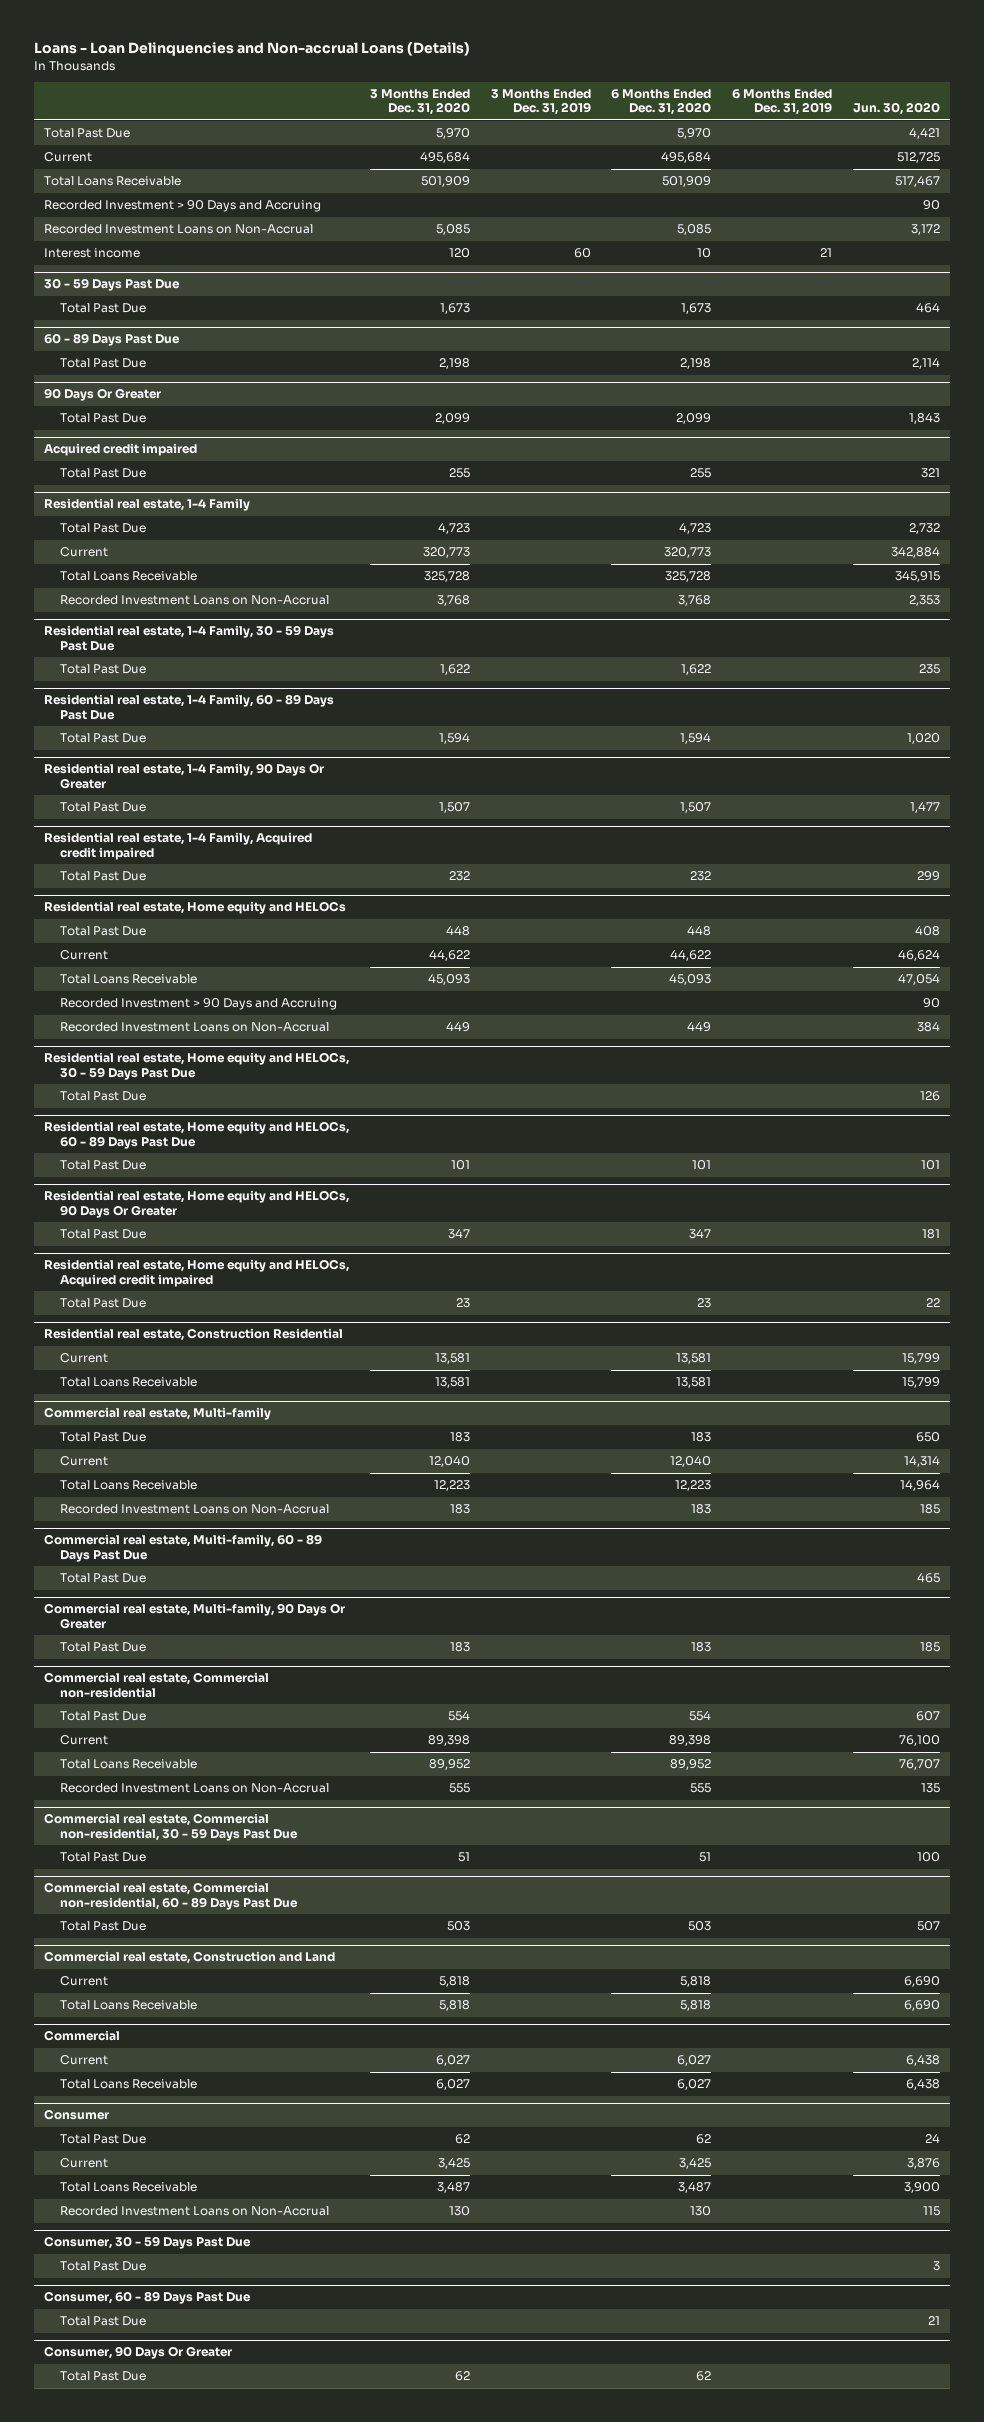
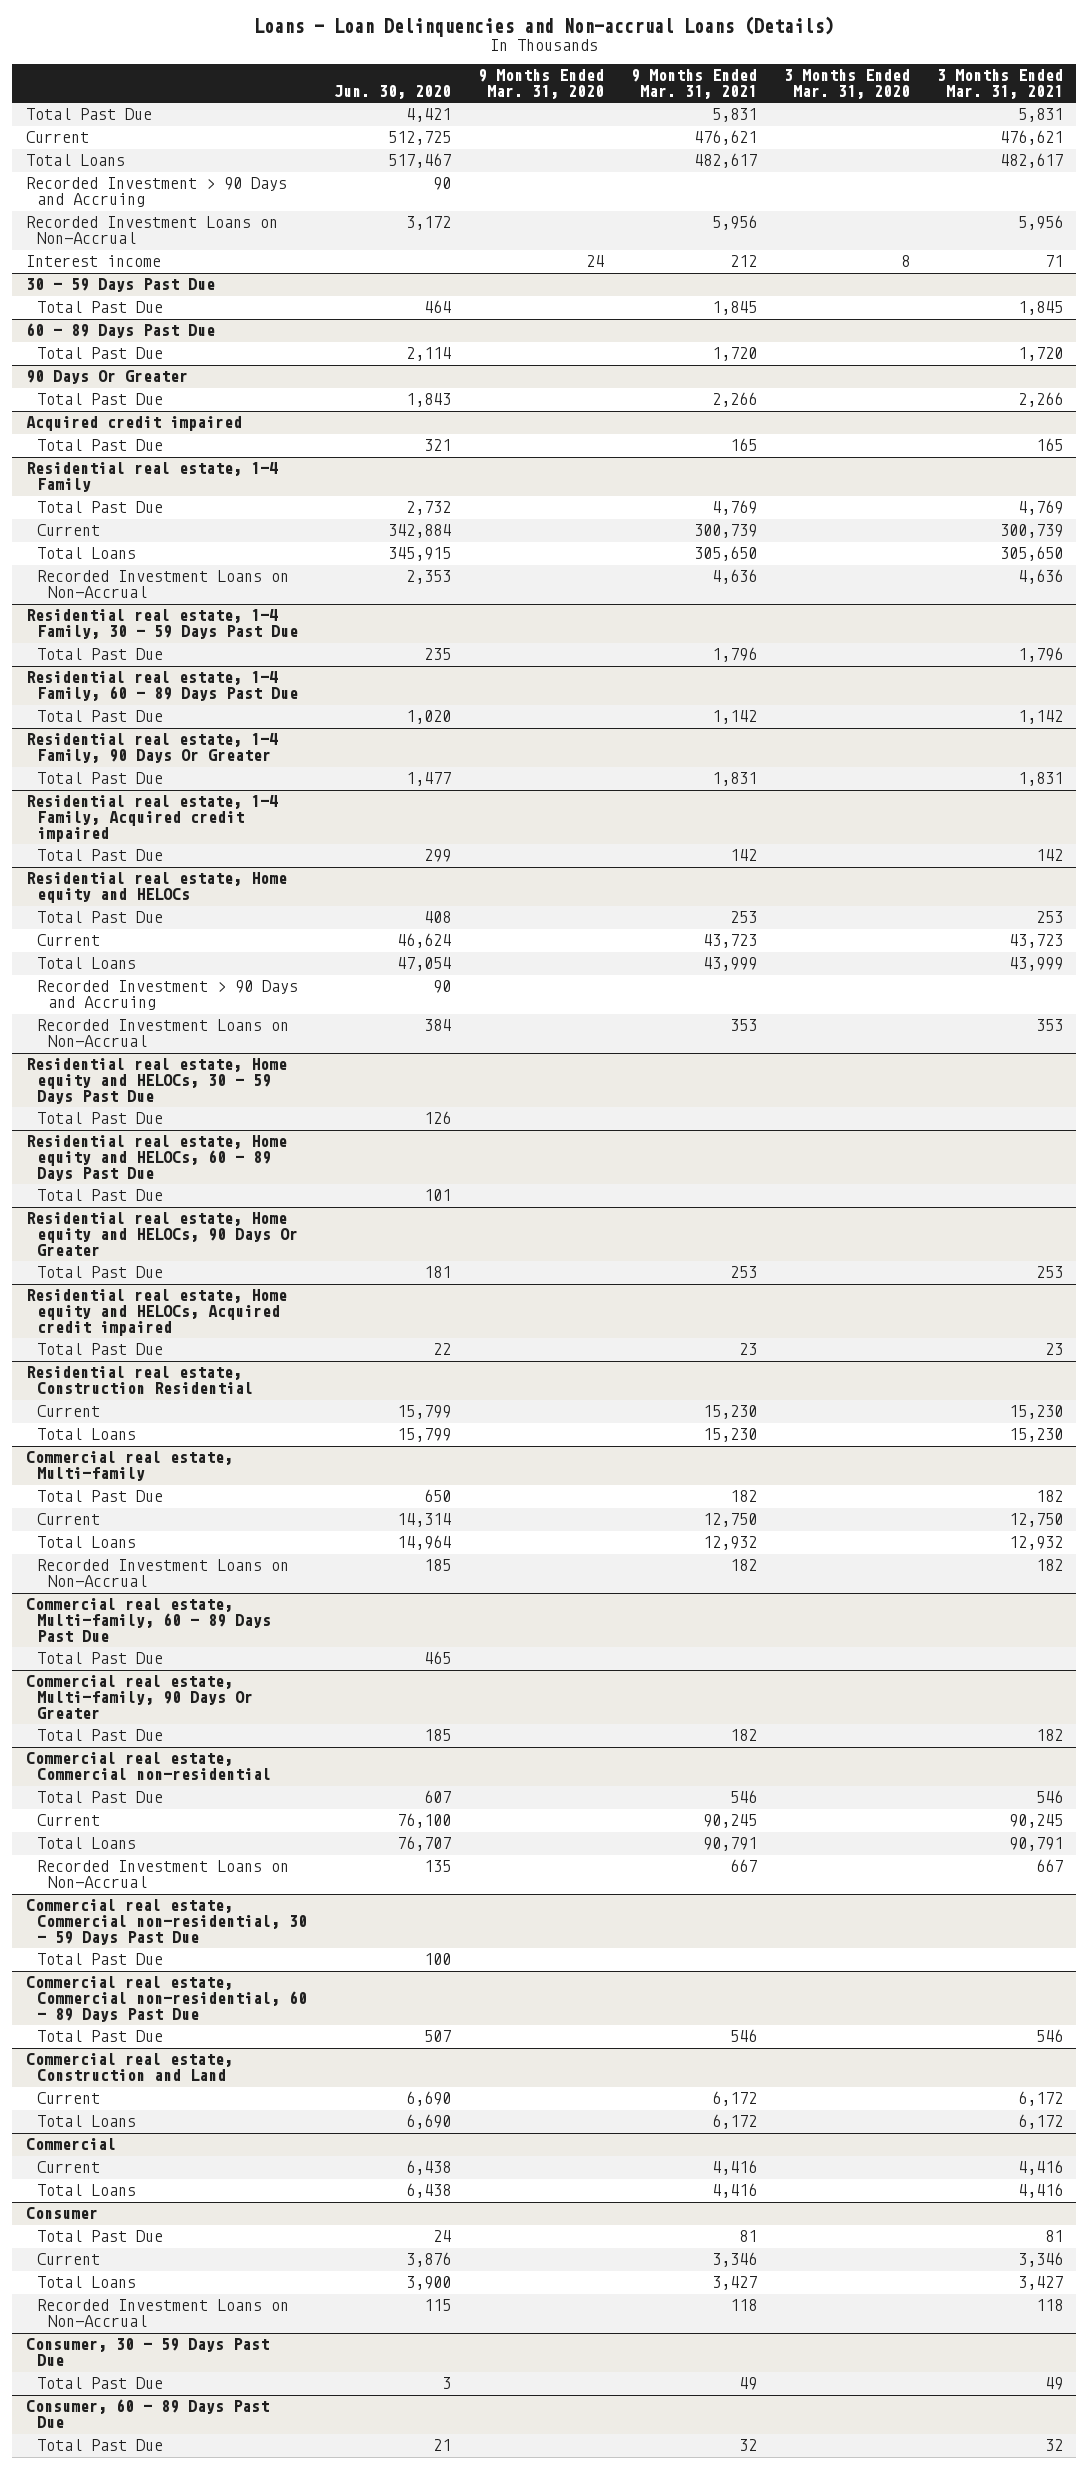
- | 3 Months Ended Dec. 31, 2020 | 3 Months Ended Dec. 31, 2019 | 6 Months Ended Dec. 31, 2020 | 6 Months Ended Dec. 31, 2019 | Jun. 30, 2020
+ | Jun. 30, 2020 | 9 Months Ended Mar. 31, 2020 | 9 Months Ended Mar. 31, 2021 | 3 Months Ended Mar. 31, 2020 | 3 Months Ended Mar. 31, 2021
- Total Loans Receivable | 501,909 | | 501,909 | | 517,467
+ Total Loans | 517,467 | | 482,617 | | 482,617
@ Residential real estate, 1-4 Family
- Total Loans Receivable | 325,728 | | 325,728 | | 345,915
+ Total Loans | 345,915 | | 305,650 | | 305,650
@ Residential real estate, Home equity and HELOCs
- Total Loans Receivable | 45,093 | | 45,093 | | 47,054
+ Total Loans | 47,054 | | 43,999 | | 43,999
@ Residential real estate, Construction Residential
- Total Loans Receivable | 13,581 | | 13,581 | | 15,799
+ Total Loans | 15,799 | | 15,230 | | 15,230
@ Commercial real estate, Multi-family
- Total Loans Receivable | 12,223 | | 12,223 | | 14,964
+ Total Loans | 14,964 | | 12,932 | | 12,932
@ Commercial real estate, Commercial non-residential
- Total Loans Receivable | 89,952 | | 89,952 | | 76,707
+ Total Loans | 76,707 | | 90,791 | | 90,791
@ Commercial real estate, Construction and Land
- Total Loans Receivable | 5,818 | | 5,818 | | 6,690
+ Total Loans | 6,690 | | 6,172 | | 6,172
@ Commercial
- Total Loans Receivable | 6,027 | | 6,027 | | 6,438
+ Total Loans | 6,438 | | 4,416 | | 4,416
@ Consumer
- Total Loans Receivable | 3,487 | | 3,487 | | 3,900
+ Total Loans | 3,900 | | 3,427 | | 3,427
- Consumer, 90 Days Or Greater
- Total Past Due | 62 | | 62 | |

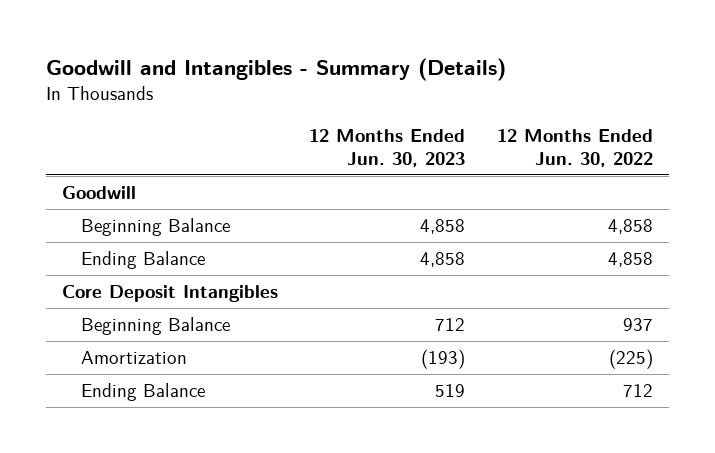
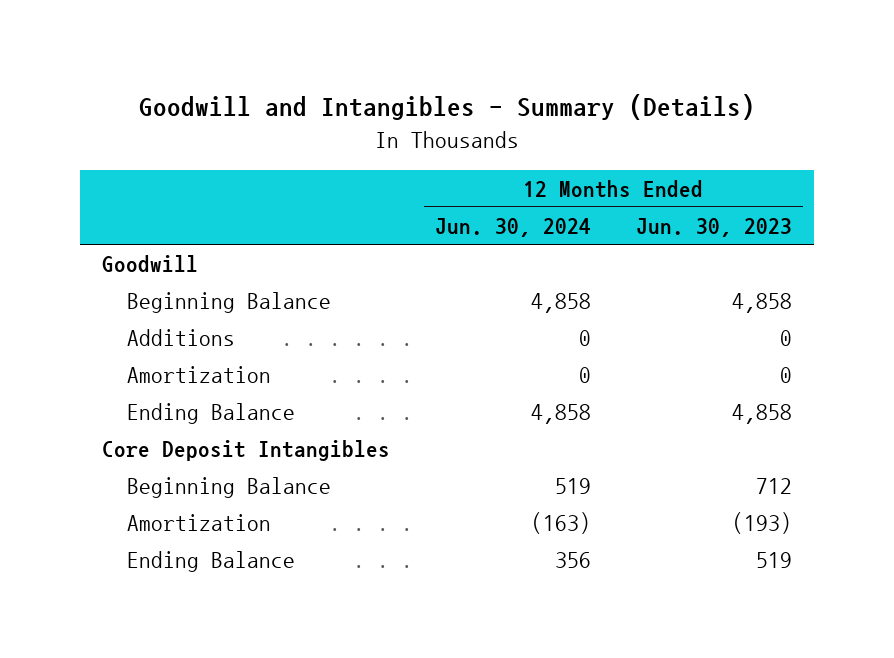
- | 12 Months Ended Jun. 30, 2023 | 12 Months Ended Jun. 30, 2022
+ | 12 Months Ended Jun. 30, 2024 | 12 Months Ended Jun. 30, 2023
+ Additions | 0 | 0
+ Amortization | 0 | 0

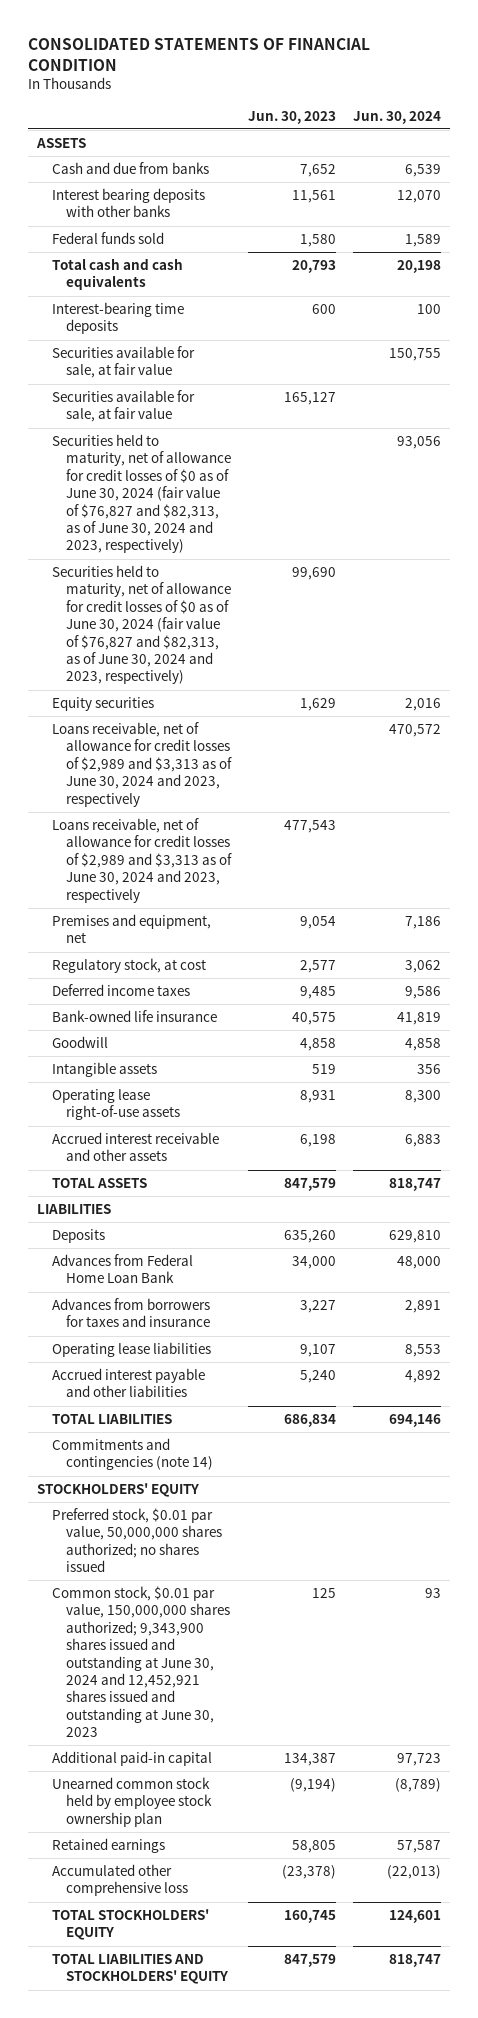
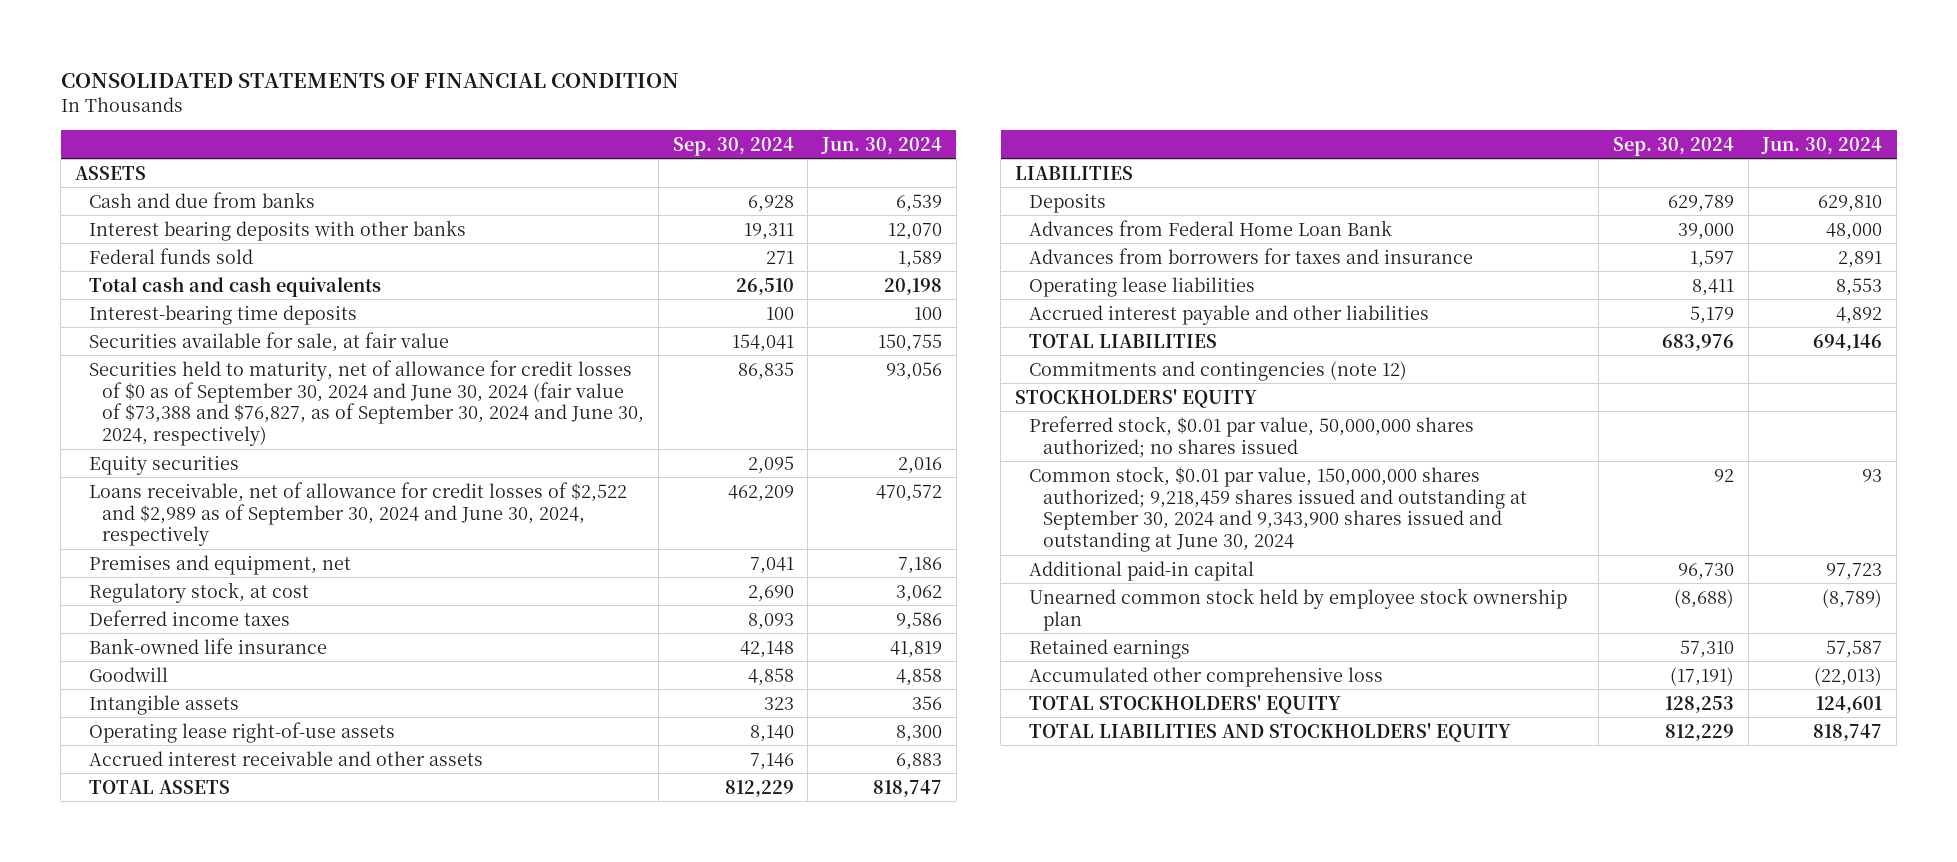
- | Jun. 30, 2023 | Jun. 30, 2024
+ | Sep. 30, 2024 | Jun. 30, 2024
- Securities available for sale, at fair value | 165,127 |
- Securities held to maturity, net of allowance for credit losses of $0 as of June 30, 2024 (fair value of $76,827 and $82,313, as of June 30, 2024 and 2023, respectively) | | 93,056
- Securities held to maturity, net of allowance for credit losses of $0 as of June 30, 2024 (fair value of $76,827 and $82,313, as of June 30, 2024 and 2023, respectively) | 99,690 |
+ Securities held to maturity, net of allowance for credit losses of $0 as of September 30, 2024 and June 30, 2024 (fair value of $73,388 and $76,827, as of September 30, 2024 and June 30, 2024, respectively) | 86,835 | 93,056
- Loans receivable, net of allowance for credit losses of $2,989 and $3,313 as of June 30, 2024 and 2023, respectively | | 470,572
- Loans receivable, net of allowance for credit losses of $2,989 and $3,313 as of June 30, 2024 and 2023, respectively | 477,543 |
+ Loans receivable, net of allowance for credit losses of $2,522 and $2,989 as of September 30, 2024 and June 30, 2024, respectively | 462,209 | 470,572
- Commitments and contingencies (note 14)
+ Commitments and contingencies (note 12)
- Common stock, $0.01 par value, 150,000,000 shares authorized; 9,343,900 shares issued and outstanding at June 30, 2024 and 12,452,921 shares issued and outstanding at June 30, 2023 | 125 | 93
+ Common stock, $0.01 par value, 150,000,000 shares authorized; 9,218,459 shares issued and outstanding at September 30, 2024 and 9,343,900 shares issued and outstanding at June 30, 2024 | 92 | 93

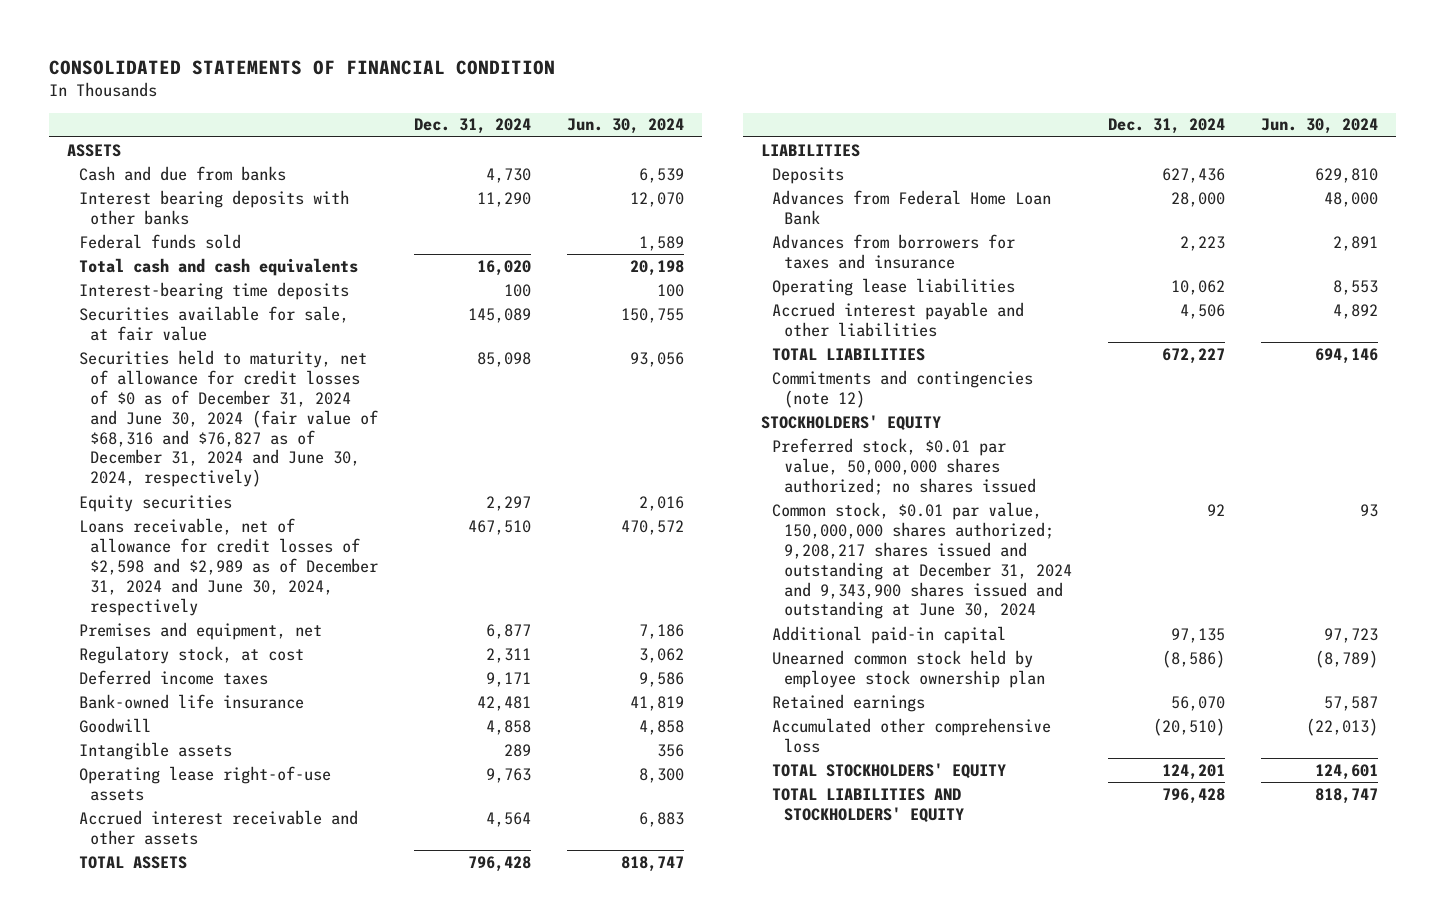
- | Sep. 30, 2024 | Jun. 30, 2024
+ | Dec. 31, 2024 | Jun. 30, 2024
- Securities held to maturity, net of allowance for credit losses of $0 as of September 30, 2024 and June 30, 2024 (fair value of $73,388 and $76,827, as of September 30, 2024 and June 30, 2024, respectively) | 86,835 | 93,056
+ Securities held to maturity, net of allowance for credit losses of $0 as of December 31, 2024 and June 30, 2024 (fair value of $68,316 and $76,827 as of December 31, 2024 and June 30, 2024, respectively) | 85,098 | 93,056
- Loans receivable, net of allowance for credit losses of $2,522 and $2,989 as of September 30, 2024 and June 30, 2024, respectively | 462,209 | 470,572
+ Loans receivable, net of allowance for credit losses of $2,598 and $2,989 as of December 31, 2024 and June 30, 2024, respectively | 467,510 | 470,572
- Common stock, $0.01 par value, 150,000,000 shares authorized; 9,218,459 shares issued and outstanding at September 30, 2024 and 9,343,900 shares issued and outstanding at June 30, 2024 | 92 | 93
+ Common stock, $0.01 par value, 150,000,000 shares authorized; 9,208,217 shares issued and outstanding at December 31, 2024 and 9,343,900 shares issued and outstanding at June 30, 2024 | 92 | 93

